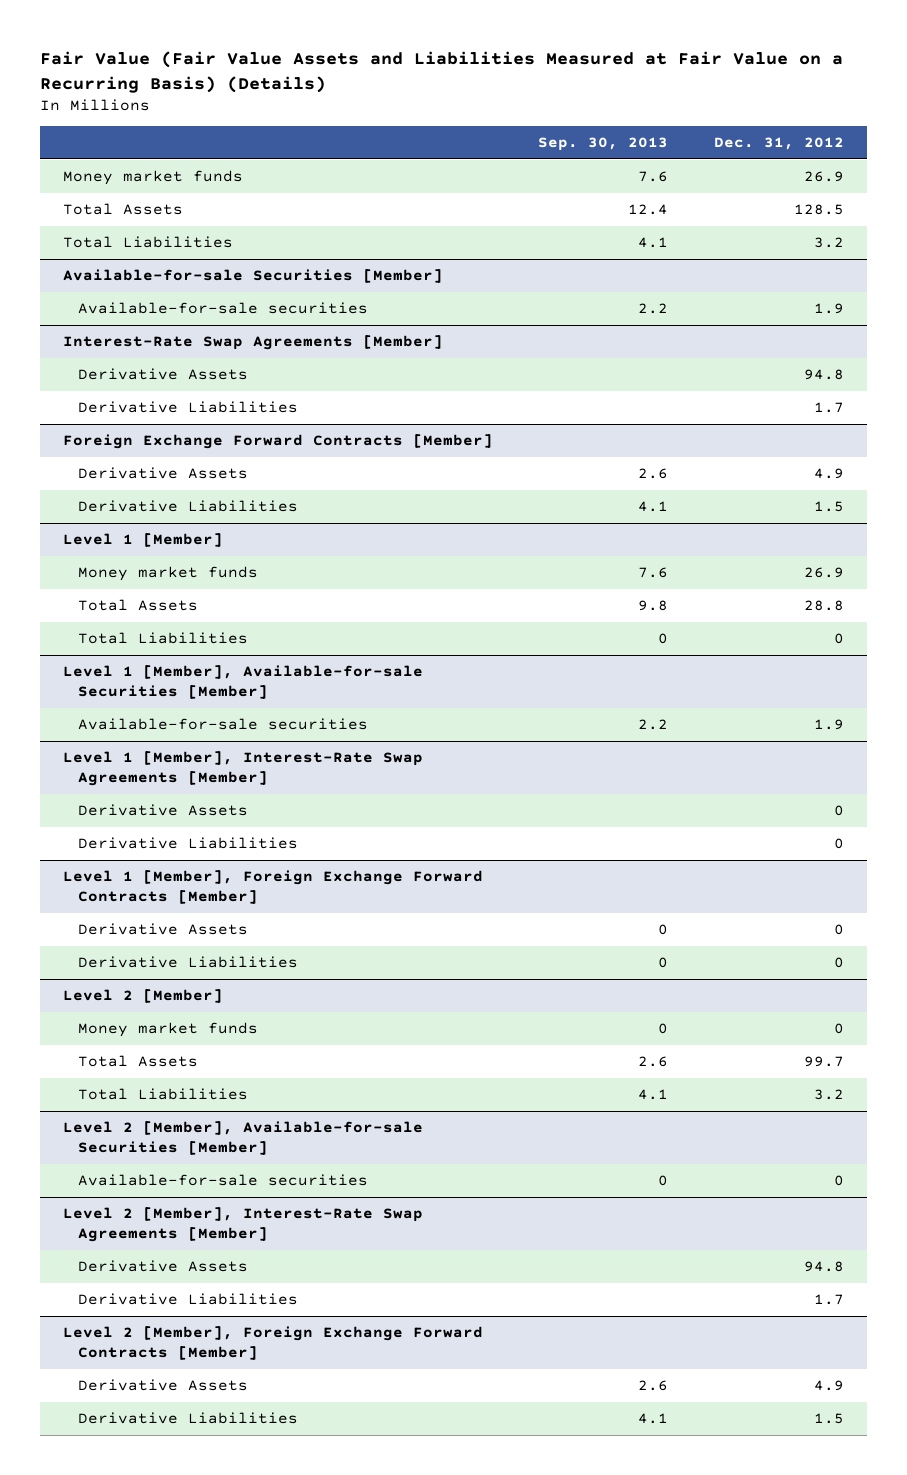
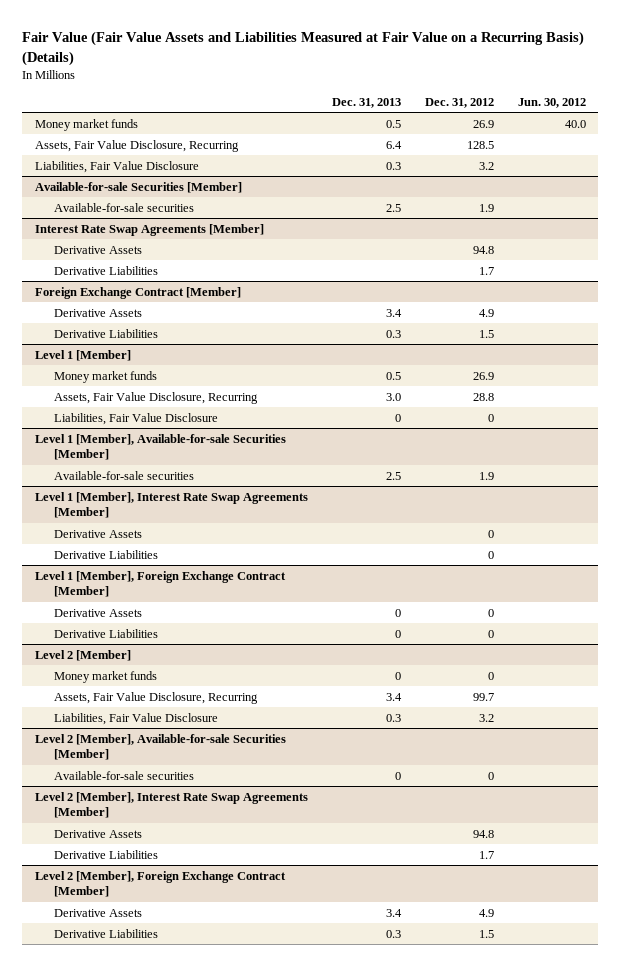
- | Sep. 30, 2013 | Dec. 31, 2012
+ | Dec. 31, 2013 | Dec. 31, 2012 | Jun. 30, 2012
- Total Assets | 12.4 | 128.5
- Total Liabilities | 4.1 | 3.2
+ Assets, Fair Value Disclosure, Recurring | 6.4 | 128.5 |
+ Liabilities, Fair Value Disclosure | 0.3 | 3.2 |
- Interest-Rate Swap Agreements [Member]
+ Interest Rate Swap Agreements [Member]
- Foreign Exchange Forward Contracts [Member]
+ Foreign Exchange Contract [Member]
@ Level 1 [Member]
- Total Assets | 9.8 | 28.8
- Total Liabilities | 0 | 0
+ Assets, Fair Value Disclosure, Recurring | 3.0 | 28.8 |
+ Liabilities, Fair Value Disclosure | 0 | 0 |
- Level 1 [Member], Interest-Rate Swap Agreements [Member]
+ Level 1 [Member], Interest Rate Swap Agreements [Member]
- Level 1 [Member], Foreign Exchange Forward Contracts [Member]
+ Level 1 [Member], Foreign Exchange Contract [Member]
@ Level 2 [Member]
- Total Assets | 2.6 | 99.7
- Total Liabilities | 4.1 | 3.2
+ Assets, Fair Value Disclosure, Recurring | 3.4 | 99.7 |
+ Liabilities, Fair Value Disclosure | 0.3 | 3.2 |
- Level 2 [Member], Interest-Rate Swap Agreements [Member]
+ Level 2 [Member], Interest Rate Swap Agreements [Member]
- Level 2 [Member], Foreign Exchange Forward Contracts [Member]
+ Level 2 [Member], Foreign Exchange Contract [Member]

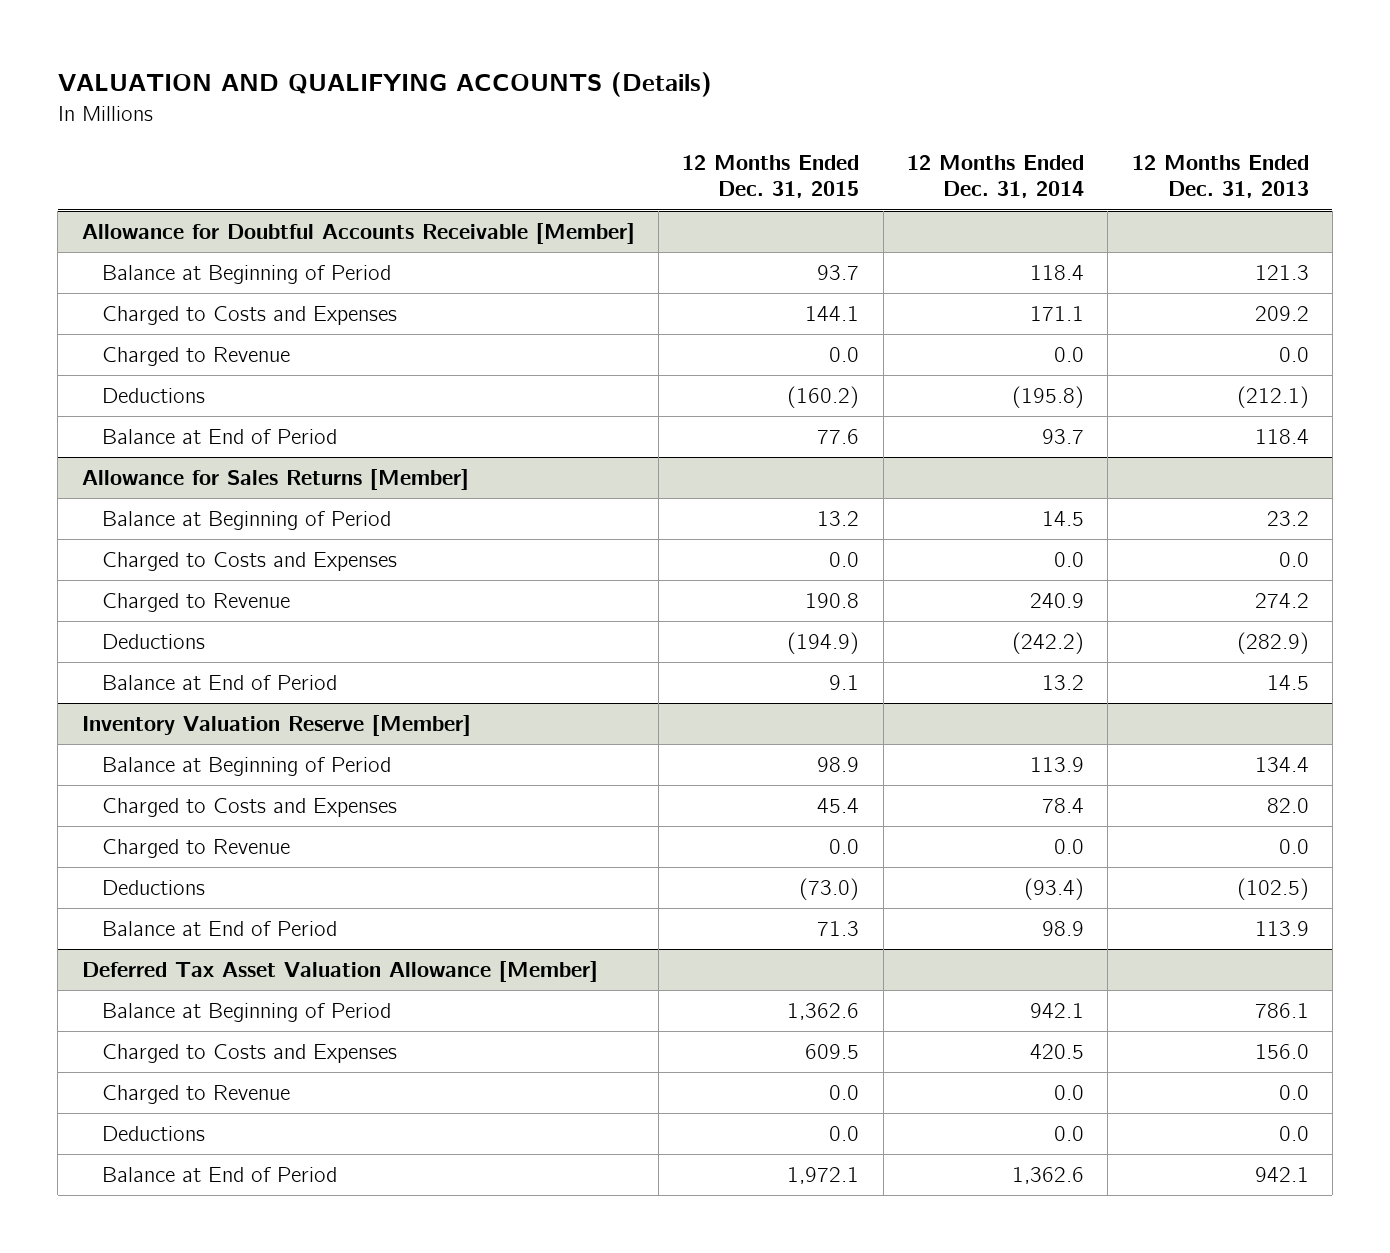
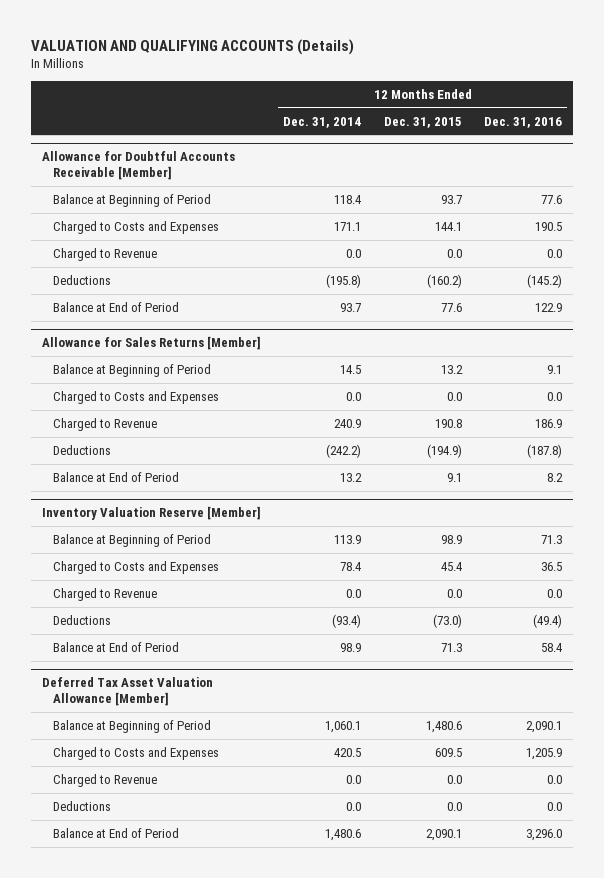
- | 12 Months Ended Dec. 31, 2015 | 12 Months Ended Dec. 31, 2014 | 12 Months Ended Dec. 31, 2013
+ | 12 Months Ended Dec. 31, 2014 | 12 Months Ended Dec. 31, 2015 | 12 Months Ended Dec. 31, 2016
@ Deferred Tax Asset Valuation Allowance [Member]
- Balance at Beginning of Period | 1,362.6 | 942.1 | 786.1
+ Balance at Beginning of Period | 1,060.1 | 1,480.6 | 2,090.1
- Balance at End of Period | 1,972.1 | 1,362.6 | 942.1
+ Balance at End of Period | 1,480.6 | 2,090.1 | 3,296.0

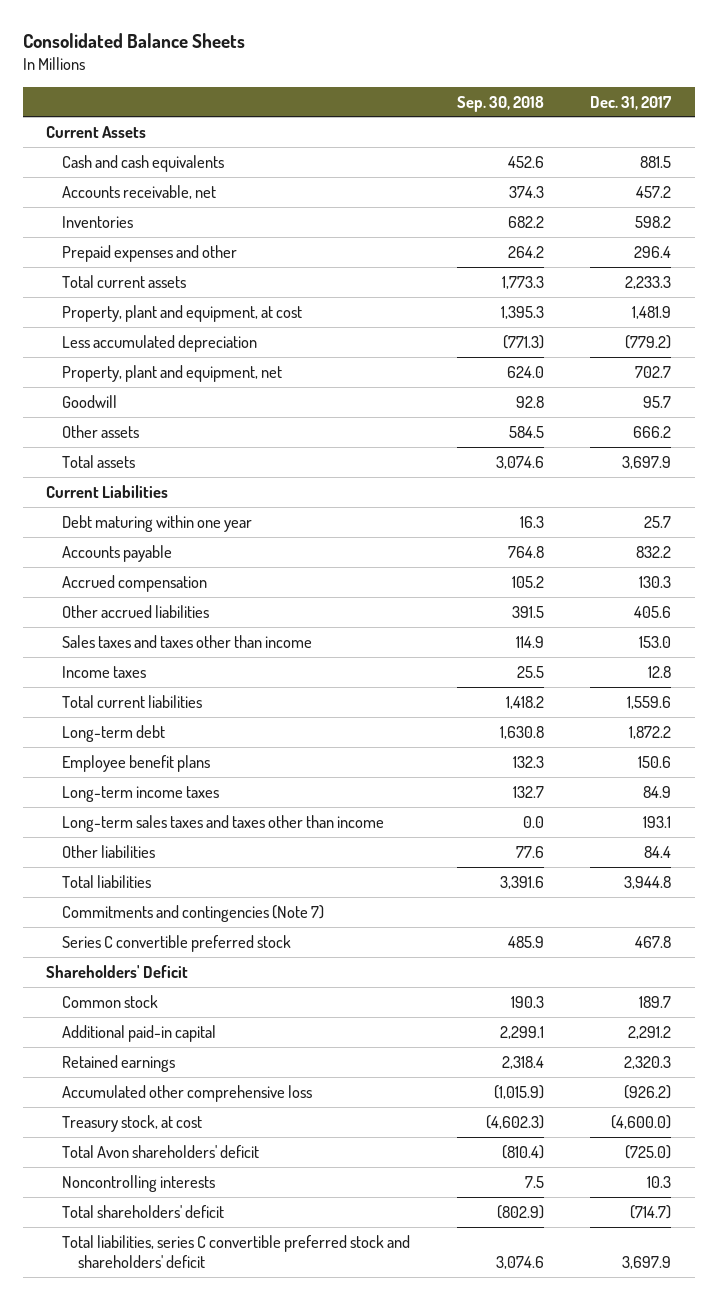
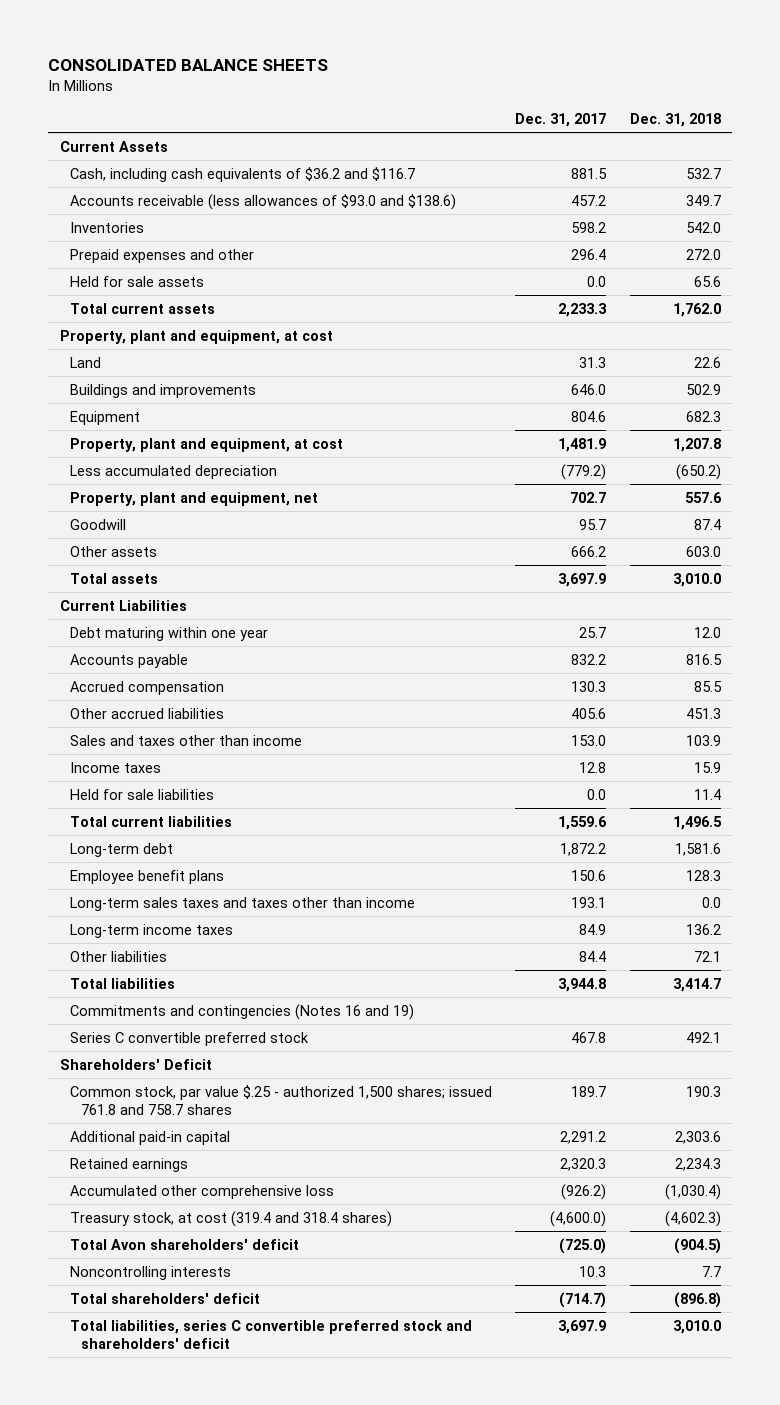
- Consolidated Balance Sheets
+ CONSOLIDATED BALANCE SHEETS
- | Sep. 30, 2018 | Dec. 31, 2017
+ | Dec. 31, 2017 | Dec. 31, 2018
- Cash and cash equivalents | 452.6 | 881.5
- Accounts receivable, net | 374.3 | 457.2
+ Cash, including cash equivalents of $36.2 and $116.7 | 881.5 | 532.7
+ Accounts receivable (less allowances of $93.0 and $138.6) | 457.2 | 349.7
+ Held for sale assets | 0.0 | 65.6
+ Property, plant and equipment, at cost
+ Land | 31.3 | 22.6
+ Buildings and improvements | 646.0 | 502.9
+ Equipment | 804.6 | 682.3
- Sales taxes and taxes other than income | 114.9 | 153.0
+ Sales and taxes other than income | 153.0 | 103.9
+ Held for sale liabilities | 0.0 | 11.4
moved down: Long-term income taxes | 84.9 | 136.2
- Commitments and contingencies (Note 7)
+ Commitments and contingencies (Notes 16 and 19)
- Common stock | 190.3 | 189.7
+ Common stock, par value $.25 - authorized 1,500 shares; issued 761.8 and 758.7 shares | 189.7 | 190.3
- Treasury stock, at cost | (4,602.3) | (4,600.0)
+ Treasury stock, at cost (319.4 and 318.4 shares) | (4,600.0) | (4,602.3)

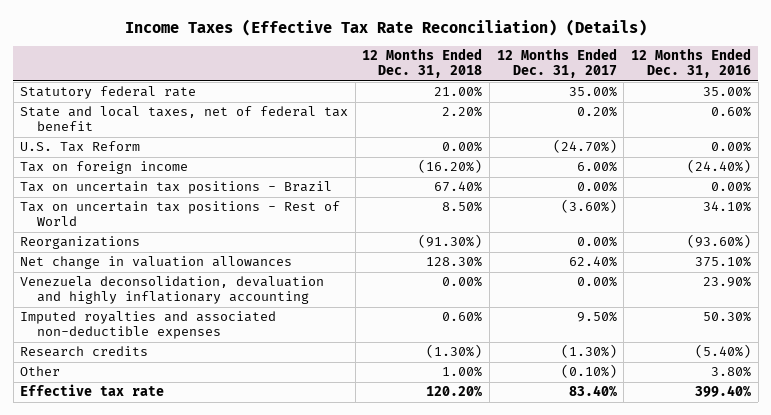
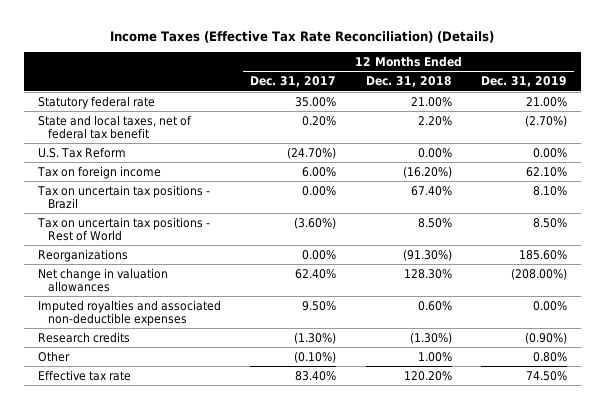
- | 12 Months Ended Dec. 31, 2018 | 12 Months Ended Dec. 31, 2017 | 12 Months Ended Dec. 31, 2016
+ | 12 Months Ended Dec. 31, 2017 | 12 Months Ended Dec. 31, 2018 | 12 Months Ended Dec. 31, 2019
- Venezuela deconsolidation, devaluation and highly inflationary accounting | 0.00% | 0.00% | 23.90%

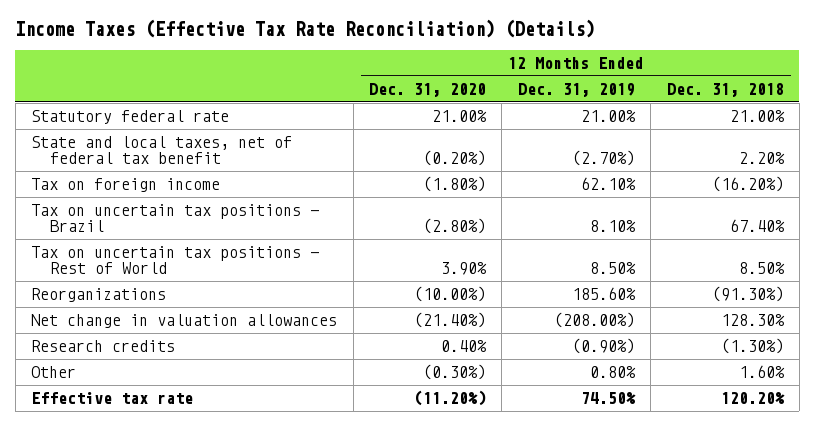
- | 12 Months Ended Dec. 31, 2017 | 12 Months Ended Dec. 31, 2018 | 12 Months Ended Dec. 31, 2019
+ | 12 Months Ended Dec. 31, 2020 | 12 Months Ended Dec. 31, 2019 | 12 Months Ended Dec. 31, 2018
- U.S. Tax Reform | (24.70%) | 0.00% | 0.00%
- Imputed royalties and associated non-deductible expenses | 9.50% | 0.60% | 0.00%
- Other | (0.10%) | 1.00% | 0.80%
+ Other | (0.30%) | 0.80% | 1.60%

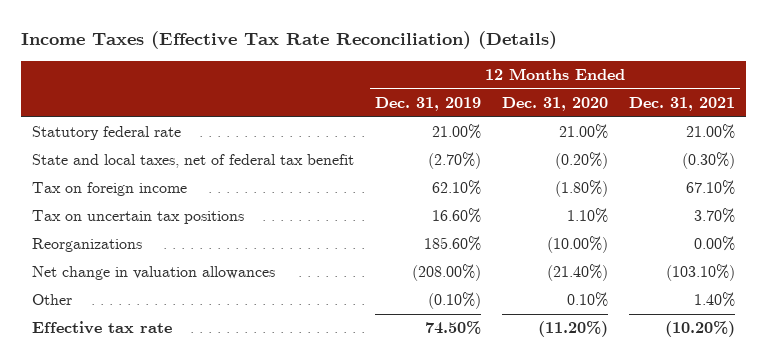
- | 12 Months Ended Dec. 31, 2020 | 12 Months Ended Dec. 31, 2019 | 12 Months Ended Dec. 31, 2018
+ | 12 Months Ended Dec. 31, 2019 | 12 Months Ended Dec. 31, 2020 | 12 Months Ended Dec. 31, 2021
- Tax on uncertain tax positions - Brazil | (2.80%) | 8.10% | 67.40%
- Tax on uncertain tax positions - Rest of World | 3.90% | 8.50% | 8.50%
+ Tax on uncertain tax positions | 16.60% | 1.10% | 3.70%
- Research credits | 0.40% | (0.90%) | (1.30%)
- Other | (0.30%) | 0.80% | 1.60%
+ Other | (0.10%) | 0.10% | 1.40%

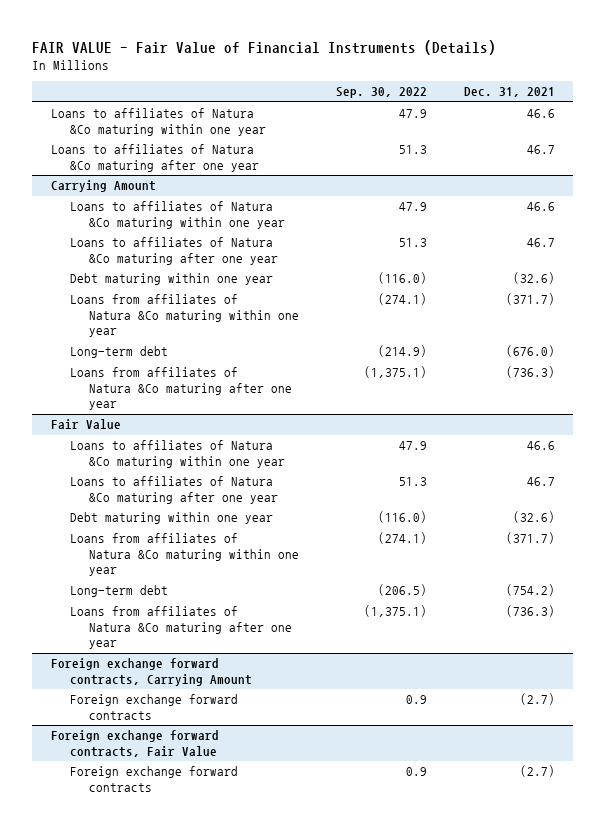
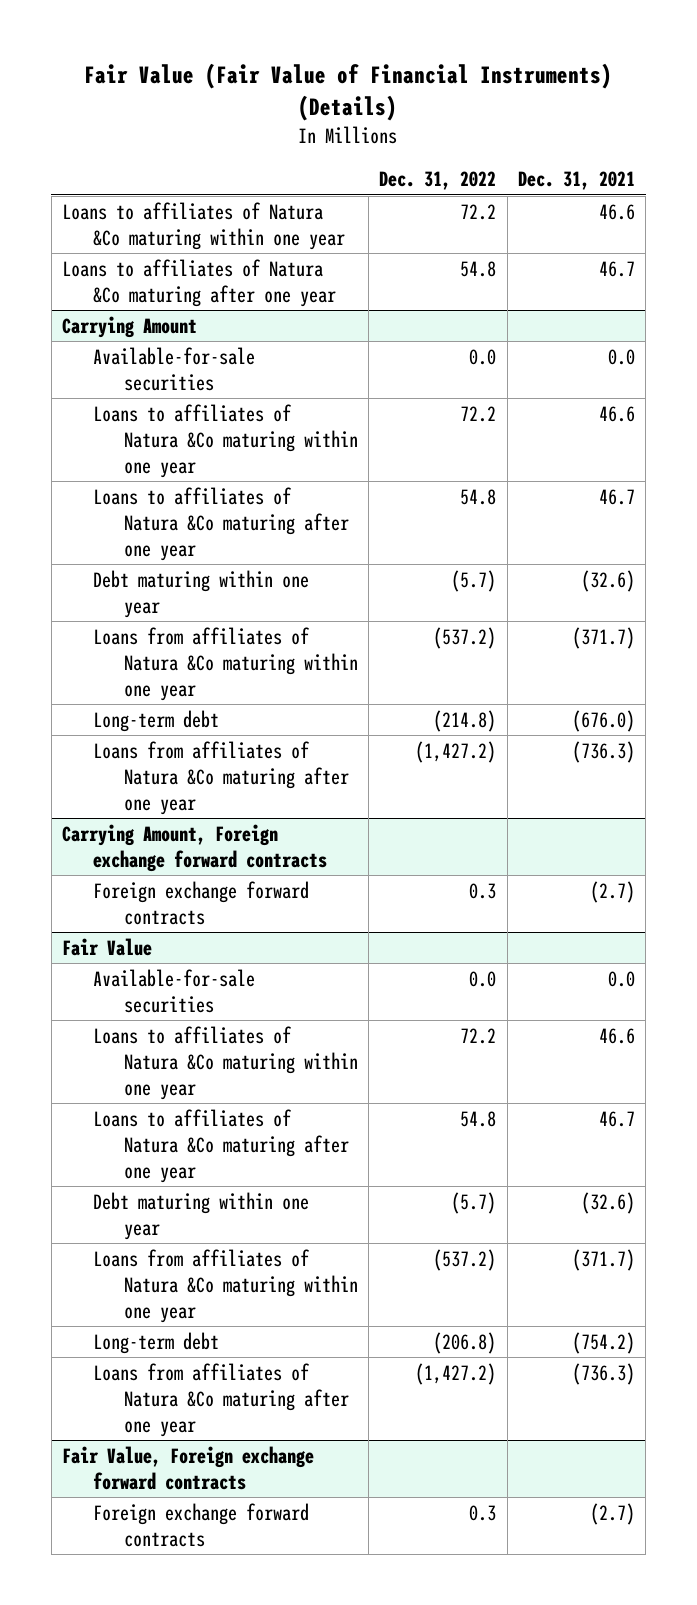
- FAIR VALUE - Fair Value of Financial Instruments (Details)
+ Fair Value (Fair Value of Financial Instruments) (Details)
- | Sep. 30, 2022 | Dec. 31, 2021
+ | Dec. 31, 2022 | Dec. 31, 2021
@ Carrying Amount
+ Available-for-sale securities | 0.0 | 0.0
+ Carrying Amount, Foreign exchange forward contracts
+ Foreign exchange forward contracts | 0.3 | (2.7)
@ Fair Value
+ Available-for-sale securities | 0.0 | 0.0
- Foreign exchange forward contracts, Carrying Amount
- Foreign exchange forward contracts | 0.9 | (2.7)
- Foreign exchange forward contracts, Fair Value
+ Fair Value, Foreign exchange forward contracts

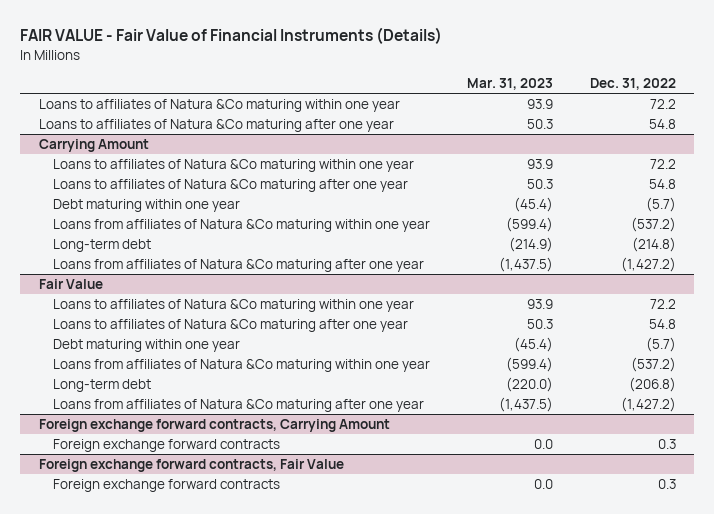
- Fair Value (Fair Value of Financial Instruments) (Details)
+ FAIR VALUE - Fair Value of Financial Instruments (Details)
- | Dec. 31, 2022 | Dec. 31, 2021
+ | Mar. 31, 2023 | Dec. 31, 2022
@ Carrying Amount
- Available-for-sale securities | 0.0 | 0.0
- Carrying Amount, Foreign exchange forward contracts
- Foreign exchange forward contracts | 0.3 | (2.7)
@ Fair Value
- Available-for-sale securities | 0.0 | 0.0
- Fair Value, Foreign exchange forward contracts
+ Foreign exchange forward contracts, Carrying Amount
+ Foreign exchange forward contracts, Fair Value
+ Foreign exchange forward contracts | 0.0 | 0.3

